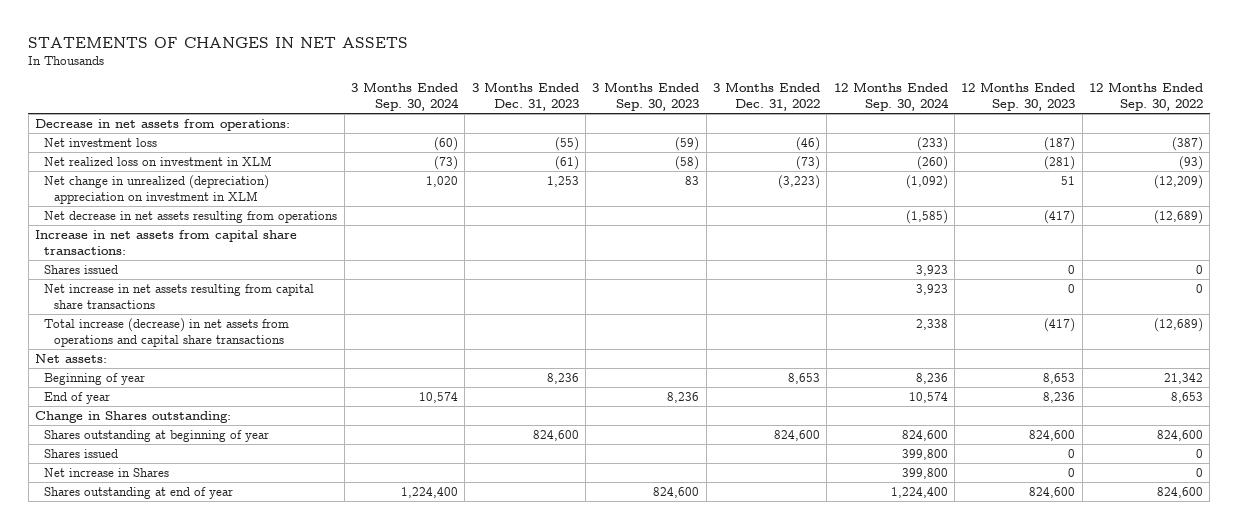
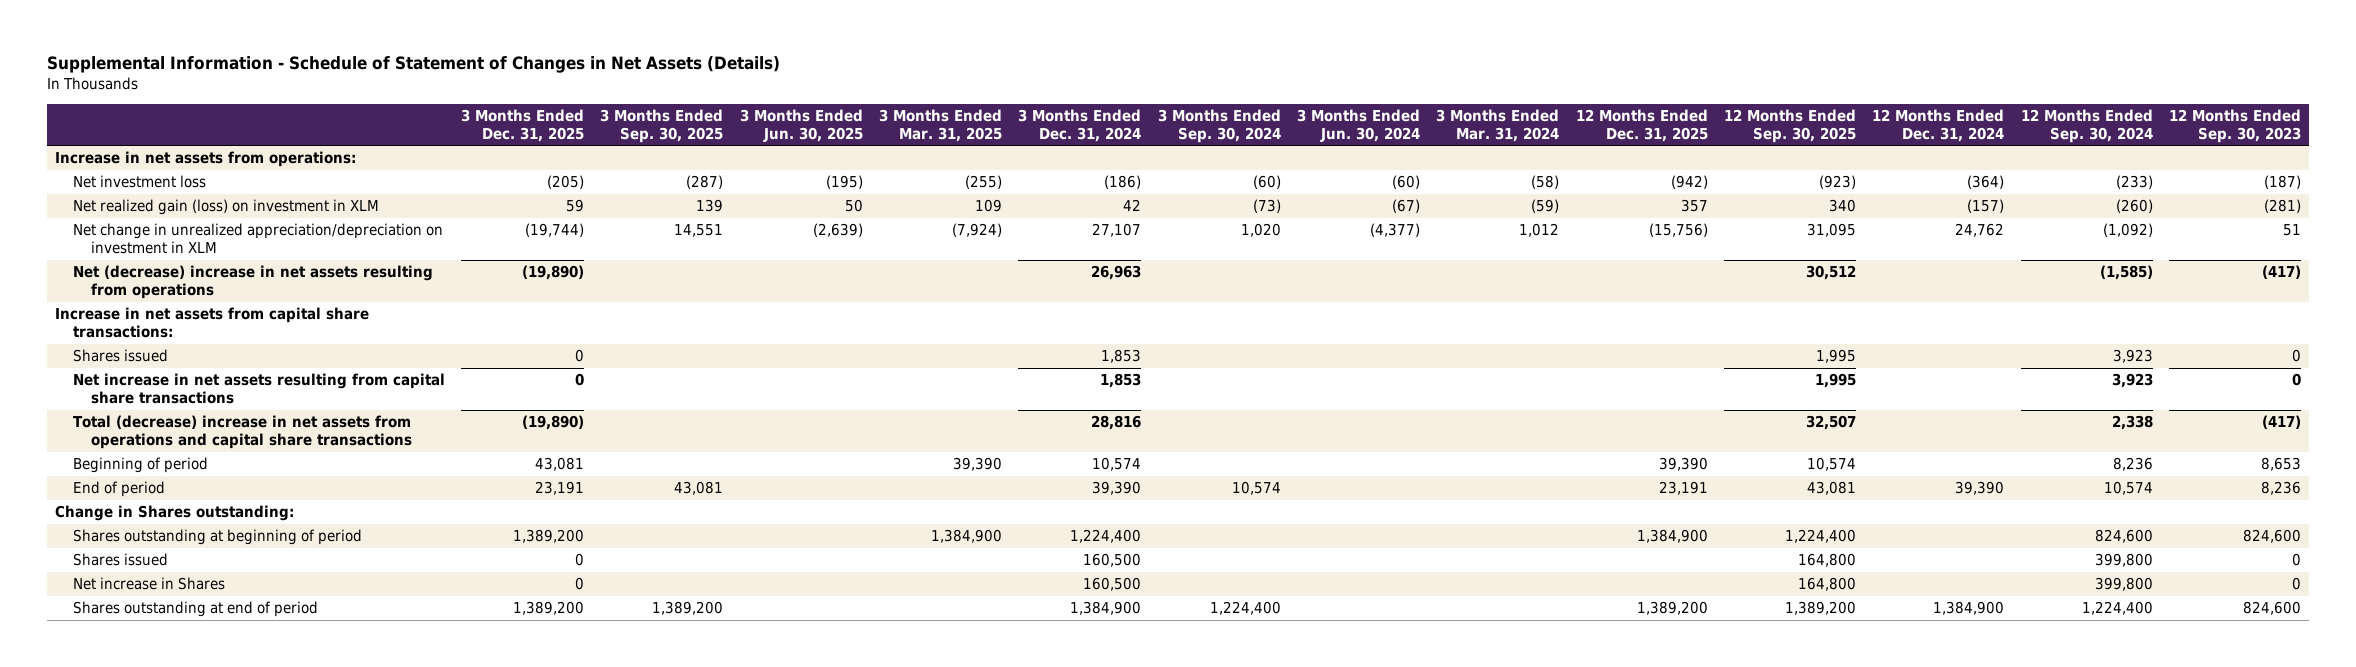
- STATEMENTS OF CHANGES IN NET ASSETS
+ Supplemental Information - Schedule of Statement of Changes in Net Assets (Details)
- | 3 Months Ended Sep. 30, 2024 | 3 Months Ended Dec. 31, 2023 | 3 Months Ended Sep. 30, 2023 | 3 Months Ended Dec. 31, 2022 | 12 Months Ended Sep. 30, 2024 | 12 Months Ended Sep. 30, 2023 | 12 Months Ended Sep. 30, 2022
+ | 3 Months Ended Dec. 31, 2025 | 3 Months Ended Sep. 30, 2025 | 3 Months Ended Jun. 30, 2025 | 3 Months Ended Mar. 31, 2025 | 3 Months Ended Dec. 31, 2024 | 3 Months Ended Sep. 30, 2024 | 3 Months Ended Jun. 30, 2024 | 3 Months Ended Mar. 31, 2024 | 12 Months Ended Dec. 31, 2025 | 12 Months Ended Sep. 30, 2025 | 12 Months Ended Dec. 31, 2024 | 12 Months Ended Sep. 30, 2024 | 12 Months Ended Sep. 30, 2023
- Decrease in net assets from operations:
+ Increase in net assets from operations:
- Net realized loss on investment in XLM | (73) | (61) | (58) | (73) | (260) | (281) | (93)
- Net change in unrealized (depreciation) appreciation on investment in XLM | 1,020 | 1,253 | 83 | (3,223) | (1,092) | 51 | (12,209)
- Net decrease in net assets resulting from operations | | | | | (1,585) | (417) | (12,689)
+ Net realized gain (loss) on investment in XLM | 59 | 139 | 50 | 109 | 42 | (73) | (67) | (59) | 357 | 340 | (157) | (260) | (281)
+ Net change in unrealized appreciation/depreciation on investment in XLM | (19,744) | 14,551 | (2,639) | (7,924) | 27,107 | 1,020 | (4,377) | 1,012 | (15,756) | 31,095 | 24,762 | (1,092) | 51
+ Net (decrease) increase in net assets resulting from operations | (19,890) | | | | 26,963 | | | | | 30,512 | | (1,585) | (417)
- Total increase (decrease) in net assets from operations and capital share transactions | | | | | 2,338 | (417) | (12,689)
- Net assets:
- Beginning of year | | 8,236 | | 8,653 | 8,236 | 8,653 | 21,342
- End of year | 10,574 | | 8,236 | | 10,574 | 8,236 | 8,653
+ Total (decrease) increase in net assets from operations and capital share transactions | (19,890) | | | | 28,816 | | | | | 32,507 | | 2,338 | (417)
+ Beginning of period | 43,081 | | | 39,390 | 10,574 | | | | 39,390 | 10,574 | | 8,236 | 8,653
+ End of period | 23,191 | 43,081 | | | 39,390 | 10,574 | | | 23,191 | 43,081 | 39,390 | 10,574 | 8,236
- Shares outstanding at beginning of year | | 824,600 | | 824,600 | 824,600 | 824,600 | 824,600
+ Shares outstanding at beginning of period | 1,389,200 | | | 1,384,900 | 1,224,400 | | | | 1,384,900 | 1,224,400 | | 824,600 | 824,600
- Shares outstanding at end of year | 1,224,400 | | 824,600 | | 1,224,400 | 824,600 | 824,600
+ Shares outstanding at end of period | 1,389,200 | 1,389,200 | | | 1,384,900 | 1,224,400 | | | 1,389,200 | 1,389,200 | 1,384,900 | 1,224,400 | 824,600

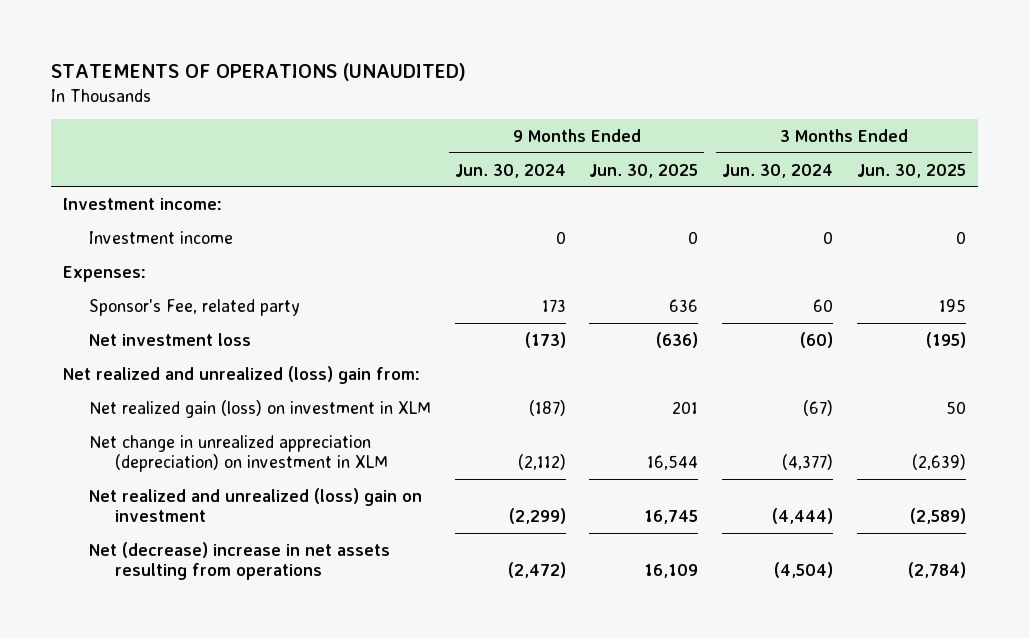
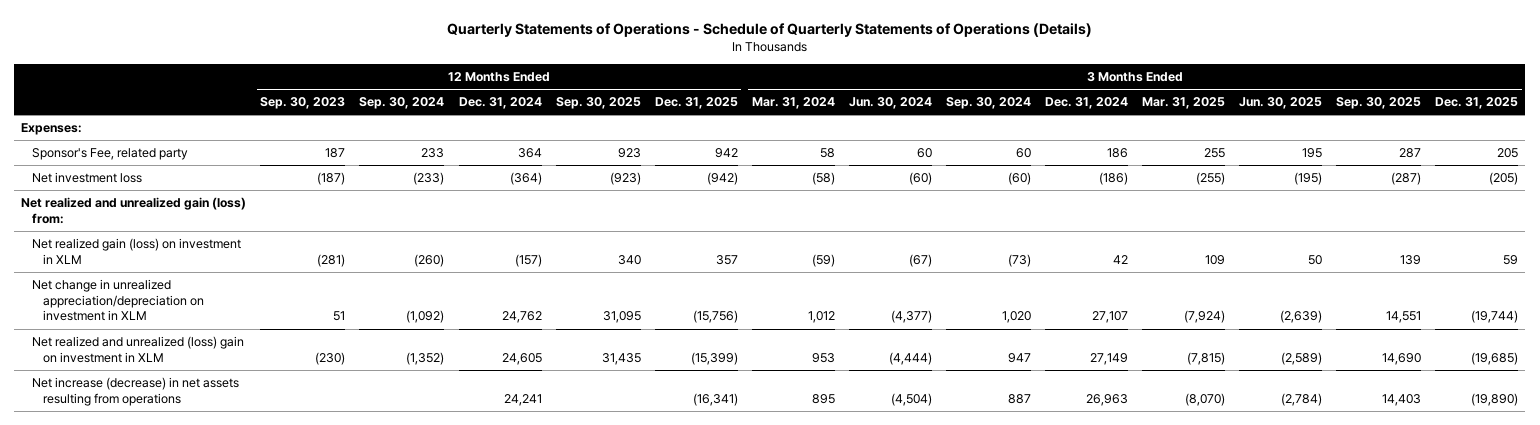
- STATEMENTS OF OPERATIONS (UNAUDITED)
+ Quarterly Statements of Operations - Schedule of Quarterly Statements of Operations (Details)
- | 9 Months Ended Jun. 30, 2024 | 9 Months Ended Jun. 30, 2025 | 3 Months Ended Jun. 30, 2024 | 3 Months Ended Jun. 30, 2025
+ | 12 Months Ended Sep. 30, 2023 | 12 Months Ended Sep. 30, 2024 | 12 Months Ended Dec. 31, 2024 | 12 Months Ended Sep. 30, 2025 | 12 Months Ended Dec. 31, 2025 | 3 Months Ended Mar. 31, 2024 | 3 Months Ended Jun. 30, 2024 | 3 Months Ended Sep. 30, 2024 | 3 Months Ended Dec. 31, 2024 | 3 Months Ended Mar. 31, 2025 | 3 Months Ended Jun. 30, 2025 | 3 Months Ended Sep. 30, 2025 | 3 Months Ended Dec. 31, 2025
- Investment income:
- Investment income | 0 | 0 | 0 | 0
- Net realized and unrealized (loss) gain from:
+ Net realized and unrealized gain (loss) from:
- Net change in unrealized appreciation (depreciation) on investment in XLM | (2,112) | 16,544 | (4,377) | (2,639)
- Net realized and unrealized (loss) gain on investment | (2,299) | 16,745 | (4,444) | (2,589)
- Net (decrease) increase in net assets resulting from operations | (2,472) | 16,109 | (4,504) | (2,784)
+ Net change in unrealized appreciation/depreciation on investment in XLM | 51 | (1,092) | 24,762 | 31,095 | (15,756) | 1,012 | (4,377) | 1,020 | 27,107 | (7,924) | (2,639) | 14,551 | (19,744)
+ Net realized and unrealized (loss) gain on investment in XLM | (230) | (1,352) | 24,605 | 31,435 | (15,399) | 953 | (4,444) | 947 | 27,149 | (7,815) | (2,589) | 14,690 | (19,685)
+ Net increase (decrease) in net assets resulting from operations | | | 24,241 | | (16,341) | 895 | (4,504) | 887 | 26,963 | (8,070) | (2,784) | 14,403 | (19,890)

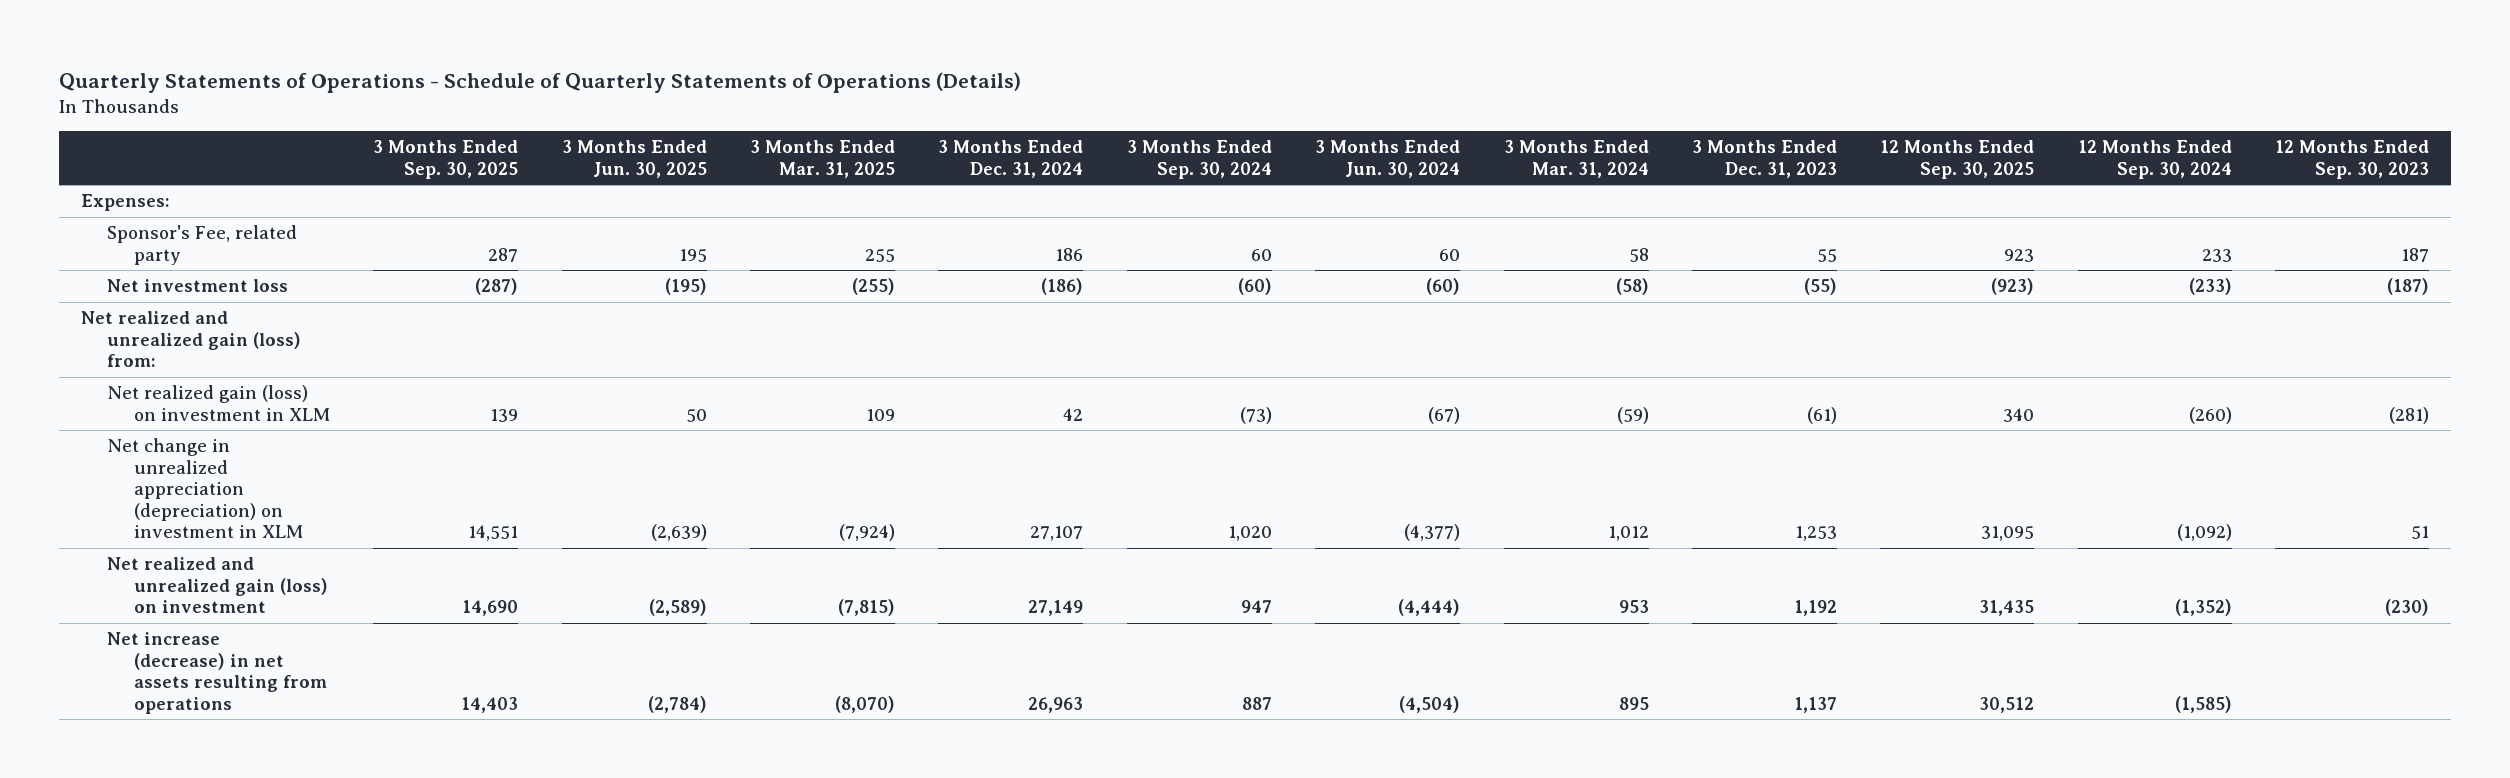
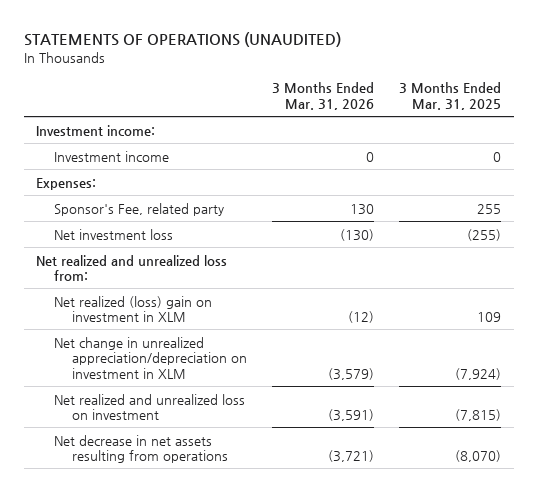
- Quarterly Statements of Operations - Schedule of Quarterly Statements of Operations (Details)
+ STATEMENTS OF OPERATIONS (UNAUDITED)
- | 3 Months Ended Sep. 30, 2025 | 3 Months Ended Jun. 30, 2025 | 3 Months Ended Mar. 31, 2025 | 3 Months Ended Dec. 31, 2024 | 3 Months Ended Sep. 30, 2024 | 3 Months Ended Jun. 30, 2024 | 3 Months Ended Mar. 31, 2024 | 3 Months Ended Dec. 31, 2023 | 12 Months Ended Sep. 30, 2025 | 12 Months Ended Sep. 30, 2024 | 12 Months Ended Sep. 30, 2023
+ | 3 Months Ended Mar. 31, 2026 | 3 Months Ended Mar. 31, 2025
+ Investment income:
+ Investment income | 0 | 0
- Net realized and unrealized gain (loss) from:
- Net realized gain (loss) on investment in XLM | 139 | 50 | 109 | 42 | (73) | (67) | (59) | (61) | 340 | (260) | (281)
- Net change in unrealized appreciation (depreciation) on investment in XLM | 14,551 | (2,639) | (7,924) | 27,107 | 1,020 | (4,377) | 1,012 | 1,253 | 31,095 | (1,092) | 51
- Net realized and unrealized gain (loss) on investment | 14,690 | (2,589) | (7,815) | 27,149 | 947 | (4,444) | 953 | 1,192 | 31,435 | (1,352) | (230)
- Net increase (decrease) in net assets resulting from operations | 14,403 | (2,784) | (8,070) | 26,963 | 887 | (4,504) | 895 | 1,137 | 30,512 | (1,585) |
+ Net realized and unrealized loss from:
+ Net realized (loss) gain on investment in XLM | (12) | 109
+ Net change in unrealized appreciation/depreciation on investment in XLM | (3,579) | (7,924)
+ Net realized and unrealized loss on investment | (3,591) | (7,815)
+ Net decrease in net assets resulting from operations | (3,721) | (8,070)

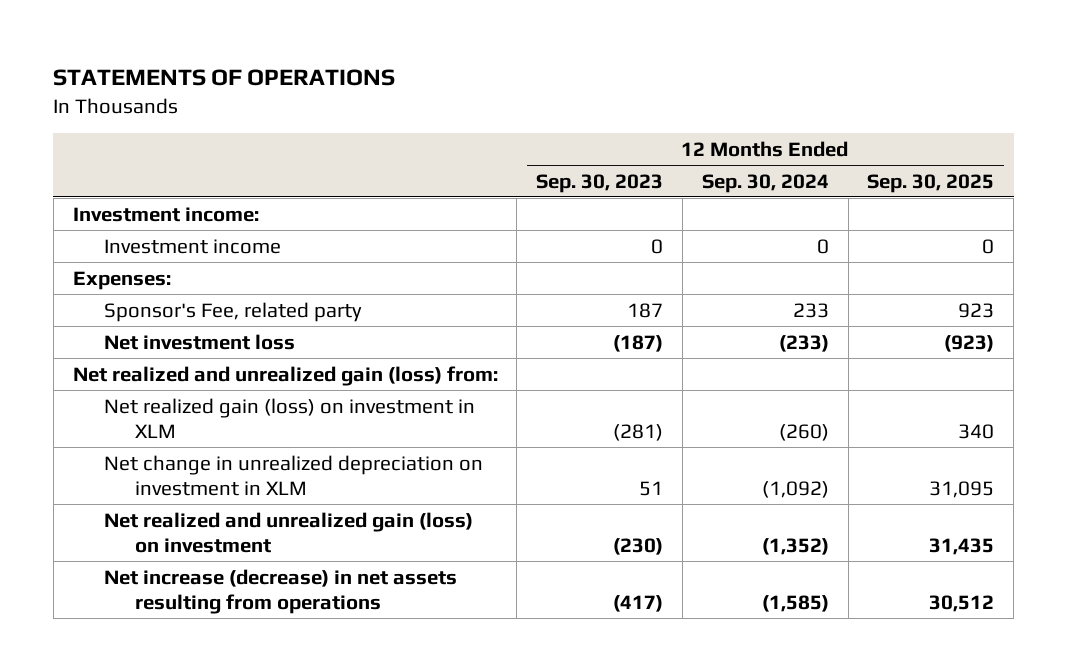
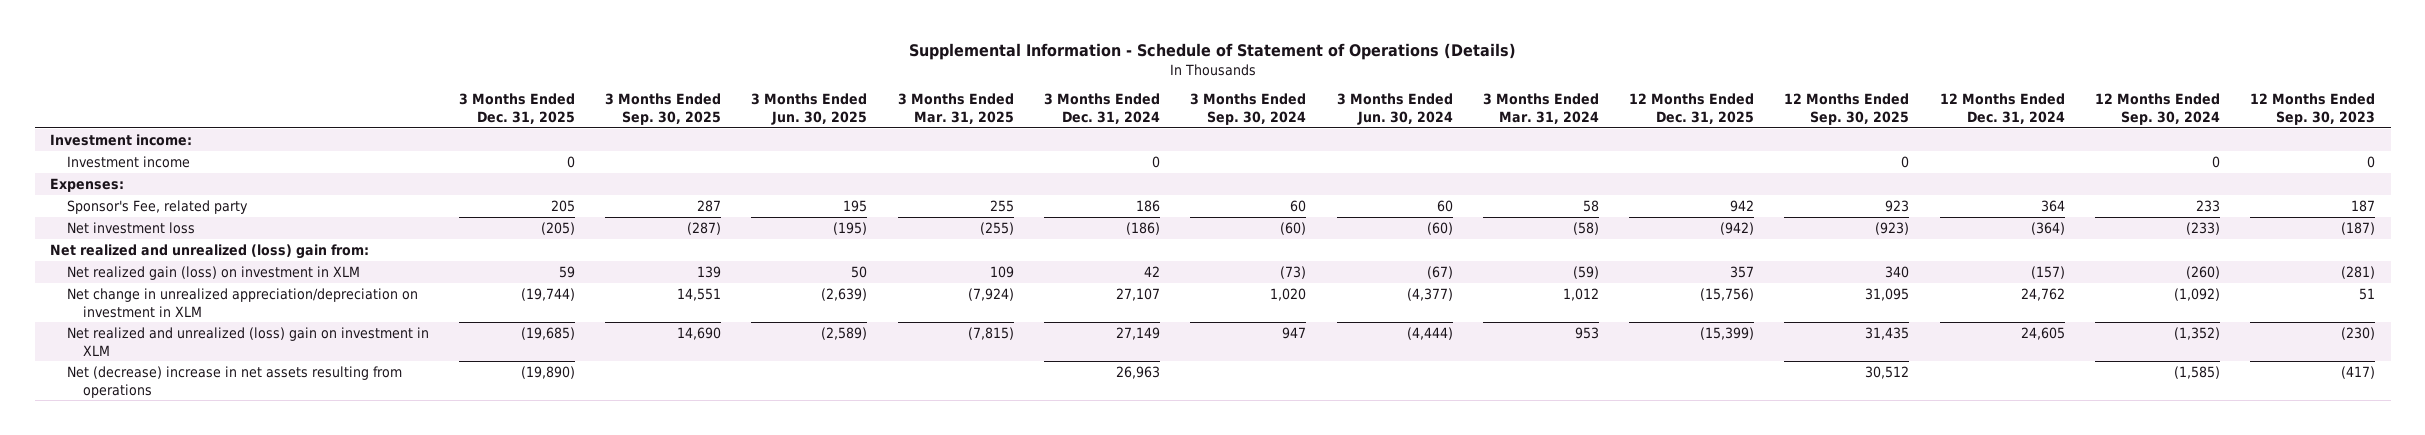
- STATEMENTS OF OPERATIONS
+ Supplemental Information - Schedule of Statement of Operations (Details)
- | 12 Months Ended Sep. 30, 2023 | 12 Months Ended Sep. 30, 2024 | 12 Months Ended Sep. 30, 2025
+ | 3 Months Ended Dec. 31, 2025 | 3 Months Ended Sep. 30, 2025 | 3 Months Ended Jun. 30, 2025 | 3 Months Ended Mar. 31, 2025 | 3 Months Ended Dec. 31, 2024 | 3 Months Ended Sep. 30, 2024 | 3 Months Ended Jun. 30, 2024 | 3 Months Ended Mar. 31, 2024 | 12 Months Ended Dec. 31, 2025 | 12 Months Ended Sep. 30, 2025 | 12 Months Ended Dec. 31, 2024 | 12 Months Ended Sep. 30, 2024 | 12 Months Ended Sep. 30, 2023
- Net realized and unrealized gain (loss) from:
+ Net realized and unrealized (loss) gain from:
- Net change in unrealized depreciation on investment in XLM | 51 | (1,092) | 31,095
- Net realized and unrealized gain (loss) on investment | (230) | (1,352) | 31,435
- Net increase (decrease) in net assets resulting from operations | (417) | (1,585) | 30,512
+ Net change in unrealized appreciation/depreciation on investment in XLM | (19,744) | 14,551 | (2,639) | (7,924) | 27,107 | 1,020 | (4,377) | 1,012 | (15,756) | 31,095 | 24,762 | (1,092) | 51
+ Net realized and unrealized (loss) gain on investment in XLM | (19,685) | 14,690 | (2,589) | (7,815) | 27,149 | 947 | (4,444) | 953 | (15,399) | 31,435 | 24,605 | (1,352) | (230)
+ Net (decrease) increase in net assets resulting from operations | (19,890) | | | | 26,963 | | | | | 30,512 | | (1,585) | (417)

